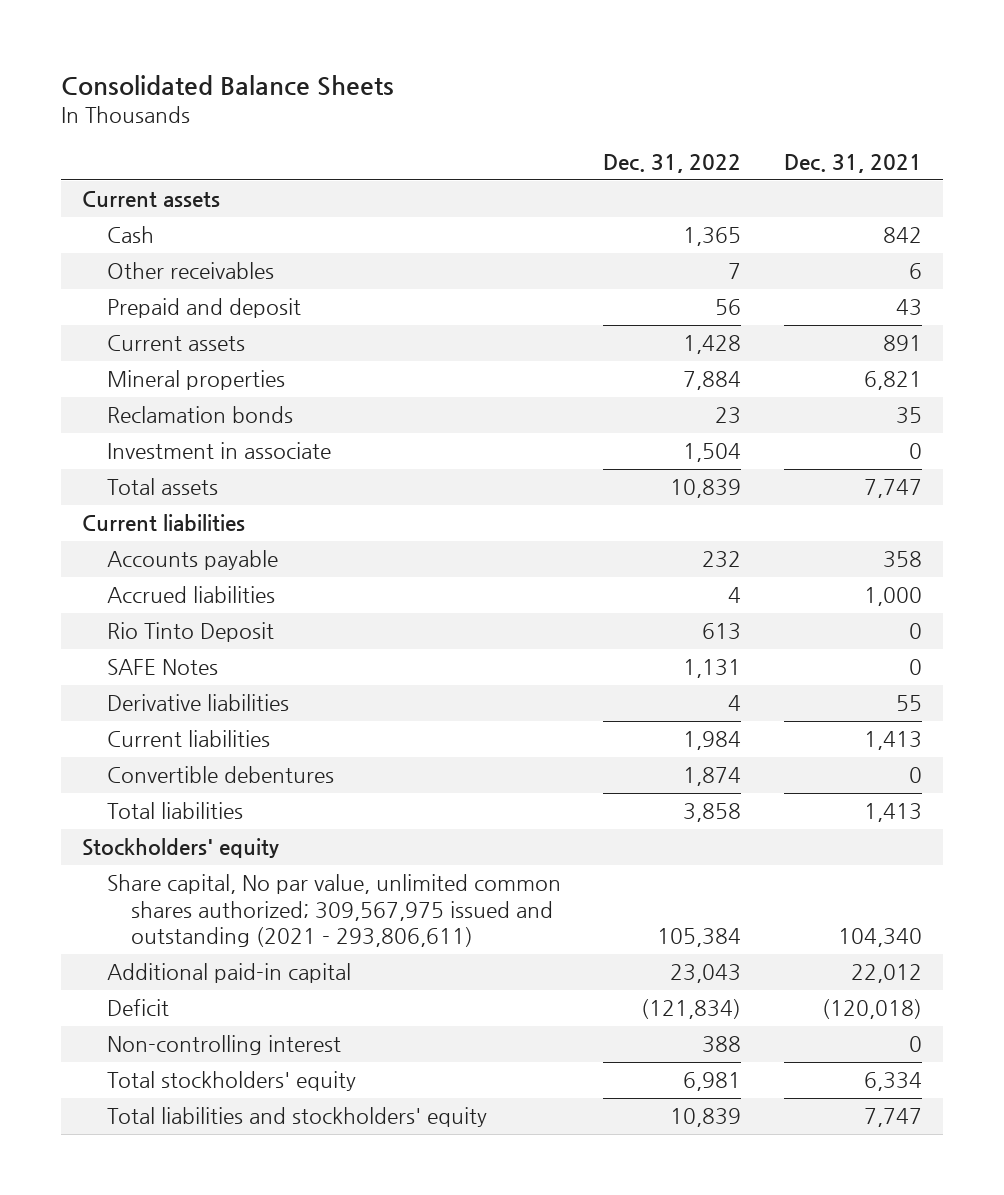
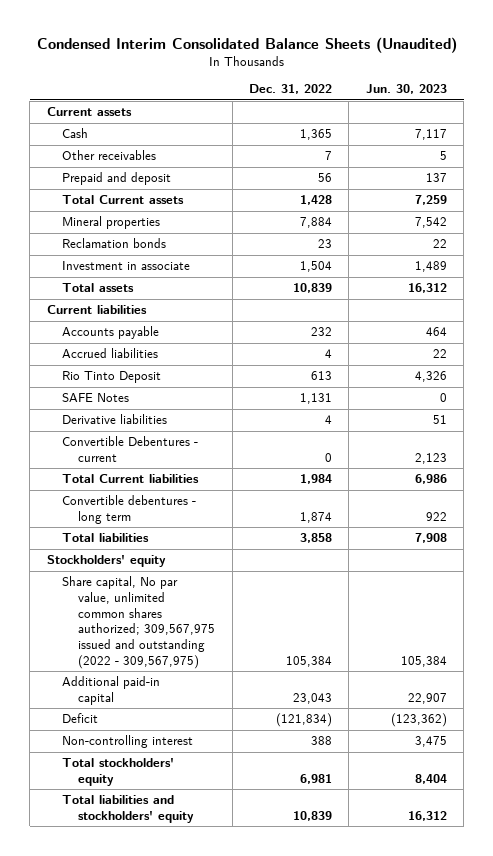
- Consolidated Balance Sheets
+ Condensed Interim Consolidated Balance Sheets (Unaudited)
- | Dec. 31, 2022 | Dec. 31, 2021
+ | Dec. 31, 2022 | Jun. 30, 2023
- Current assets | 1,428 | 891
+ Total Current assets | 1,428 | 7,259
- Current liabilities | 1,984 | 1,413
- Convertible debentures | 1,874 | 0
+ Convertible Debentures - current | 0 | 2,123
+ Total Current liabilities | 1,984 | 6,986
+ Convertible debentures - long term | 1,874 | 922
- Share capital, No par value, unlimited common shares authorized; 309,567,975 issued and outstanding (2021 - 293,806,611) | 105,384 | 104,340
+ Share capital, No par value, unlimited common shares authorized; 309,567,975 issued and outstanding (2022 - 309,567,975) | 105,384 | 105,384

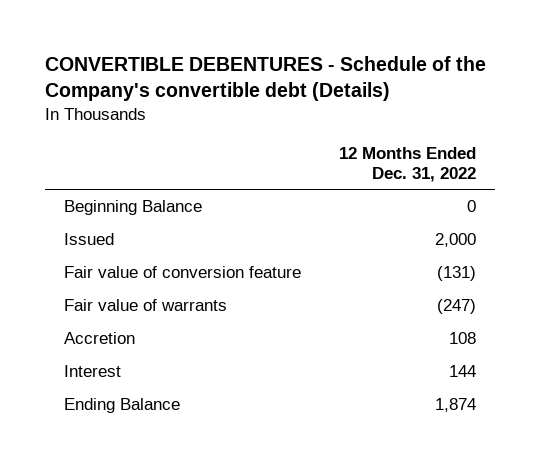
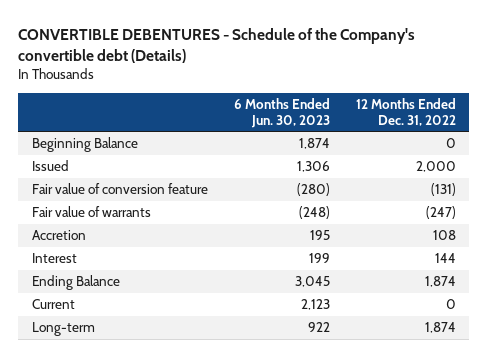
- | 12 Months Ended Dec. 31, 2022
+ | 6 Months Ended Jun. 30, 2023 | 12 Months Ended Dec. 31, 2022
+ Current | 2,123 | 0
+ Long-term | 922 | 1,874

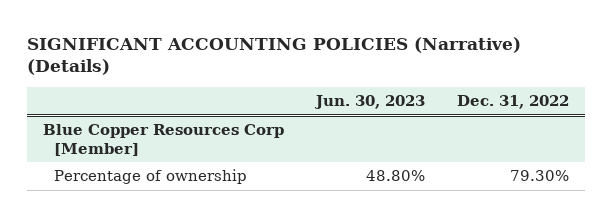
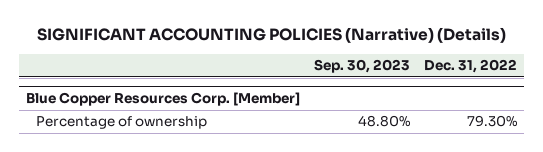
- | Jun. 30, 2023 | Dec. 31, 2022
+ | Sep. 30, 2023 | Dec. 31, 2022
- Blue Copper Resources Corp [Member]
+ Blue Copper Resources Corp. [Member]

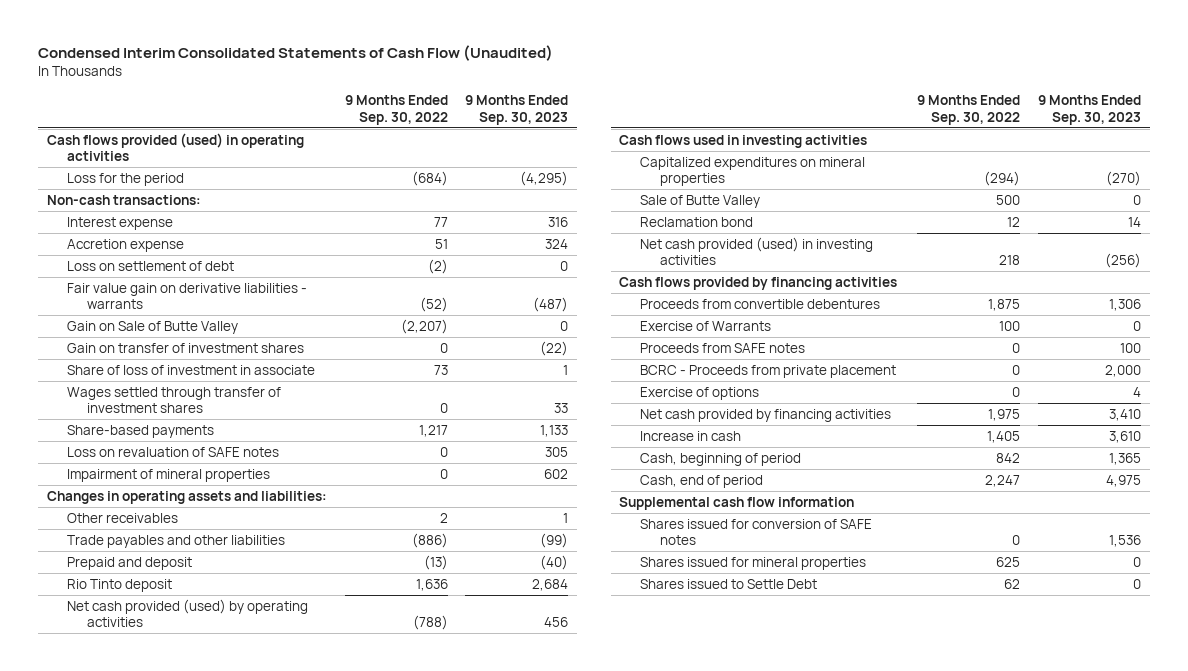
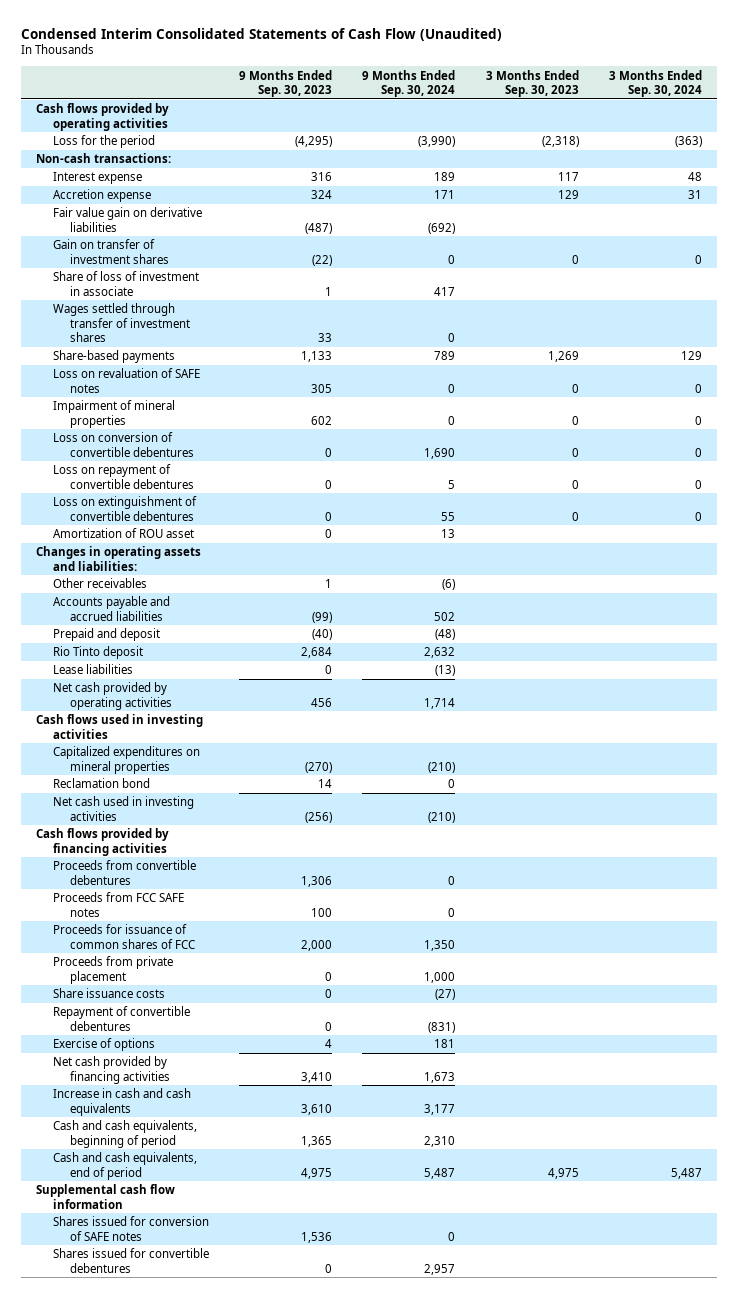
- | 9 Months Ended Sep. 30, 2022 | 9 Months Ended Sep. 30, 2023
+ | 9 Months Ended Sep. 30, 2023 | 9 Months Ended Sep. 30, 2024 | 3 Months Ended Sep. 30, 2023 | 3 Months Ended Sep. 30, 2024
- Cash flows provided (used) in operating activities
+ Cash flows provided by operating activities
- Loss on settlement of debt | (2) | 0
- Fair value gain on derivative liabilities - warrants | (52) | (487)
- Gain on Sale of Butte Valley | (2,207) | 0
+ Fair value gain on derivative liabilities | (487) | (692) | |
+ Loss on conversion of convertible debentures | 0 | 1,690 | 0 | 0
+ Loss on repayment of convertible debentures | 0 | 5 | 0 | 0
+ Loss on extinguishment of convertible debentures | 0 | 55 | 0 | 0
+ Amortization of ROU asset | 0 | 13 | |
- Trade payables and other liabilities | (886) | (99)
+ Accounts payable and accrued liabilities | (99) | 502 | |
- Net cash provided (used) by operating activities | (788) | 456
+ Lease liabilities | 0 | (13) | |
+ Net cash provided by operating activities | 456 | 1,714 | |
- Sale of Butte Valley | 500 | 0
- Net cash provided (used) in investing activities | 218 | (256)
+ Net cash used in investing activities | (256) | (210) | |
- Exercise of Warrants | 100 | 0
- Proceeds from SAFE notes | 0 | 100
- BCRC - Proceeds from private placement | 0 | 2,000
+ Proceeds from FCC SAFE notes | 100 | 0 | |
+ Proceeds for issuance of common shares of FCC | 2,000 | 1,350 | |
+ Proceeds from private placement | 0 | 1,000 | |
+ Share issuance costs | 0 | (27) | |
+ Repayment of convertible debentures | 0 | (831) | |
- Increase in cash | 1,405 | 3,610
- Cash, beginning of period | 842 | 1,365
- Cash, end of period | 2,247 | 4,975
+ Increase in cash and cash equivalents | 3,610 | 3,177 | |
+ Cash and cash equivalents, beginning of period | 1,365 | 2,310 | |
+ Cash and cash equivalents, end of period | 4,975 | 5,487 | 4,975 | 5,487
- Shares issued for mineral properties | 625 | 0
- Shares issued to Settle Debt | 62 | 0
+ Shares issued for convertible debentures | 0 | 2,957 | |

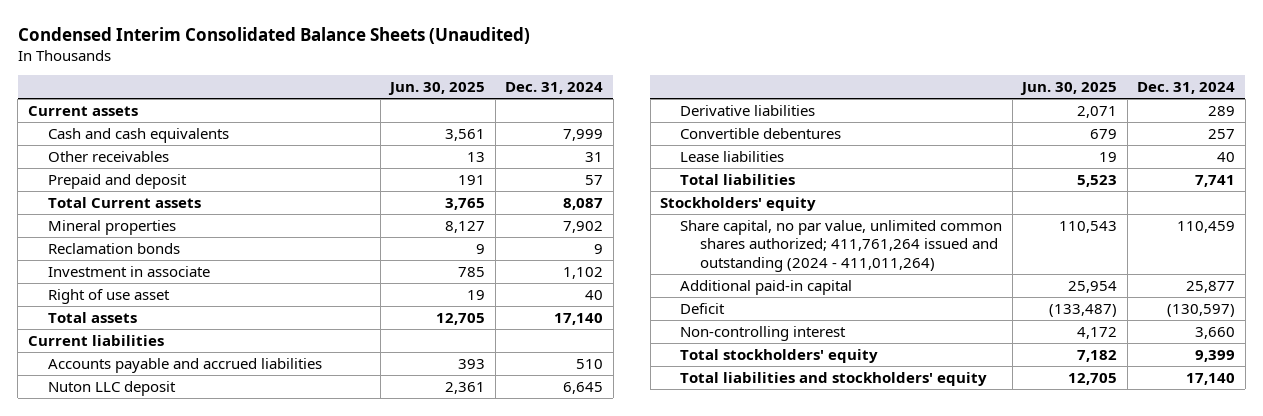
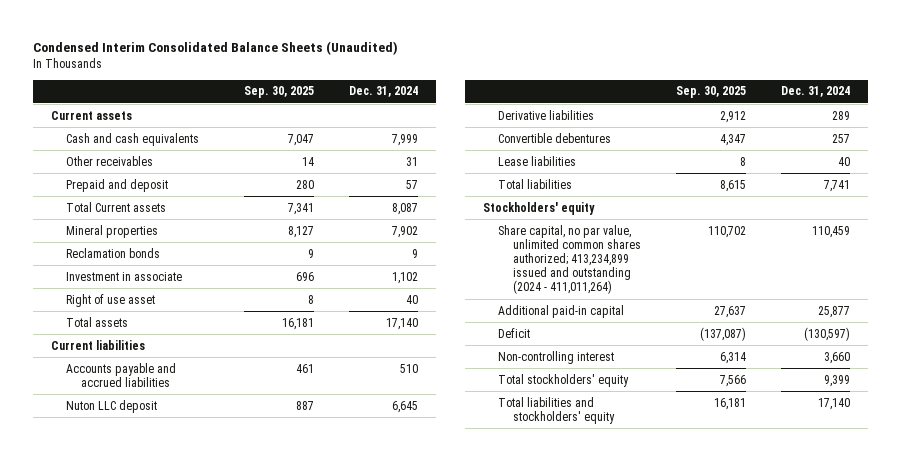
- | Jun. 30, 2025 | Dec. 31, 2024
+ | Sep. 30, 2025 | Dec. 31, 2024
- Share capital, no par value, unlimited common shares authorized; 411,761,264 issued and outstanding (2024 - 411,011,264) | 110,543 | 110,459
+ Share capital, no par value, unlimited common shares authorized; 413,234,899 issued and outstanding (2024 - 411,011,264) | 110,702 | 110,459

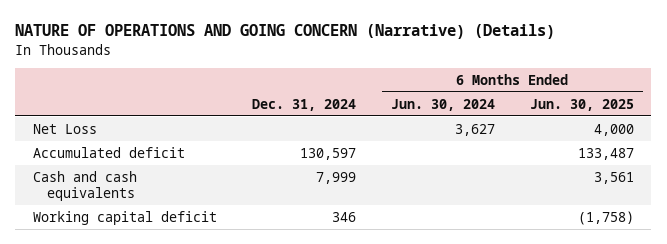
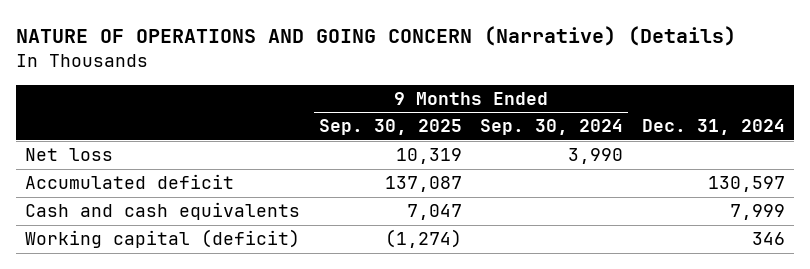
- | Dec. 31, 2024 | 6 Months Ended Jun. 30, 2024 | 6 Months Ended Jun. 30, 2025
+ | 9 Months Ended Sep. 30, 2025 | 9 Months Ended Sep. 30, 2024 | Dec. 31, 2024
- Net Loss | | 3,627 | 4,000
+ Net loss | 10,319 | 3,990 |
- Working capital deficit | 346 | | (1,758)
+ Working capital (deficit) | (1,274) | | 346

